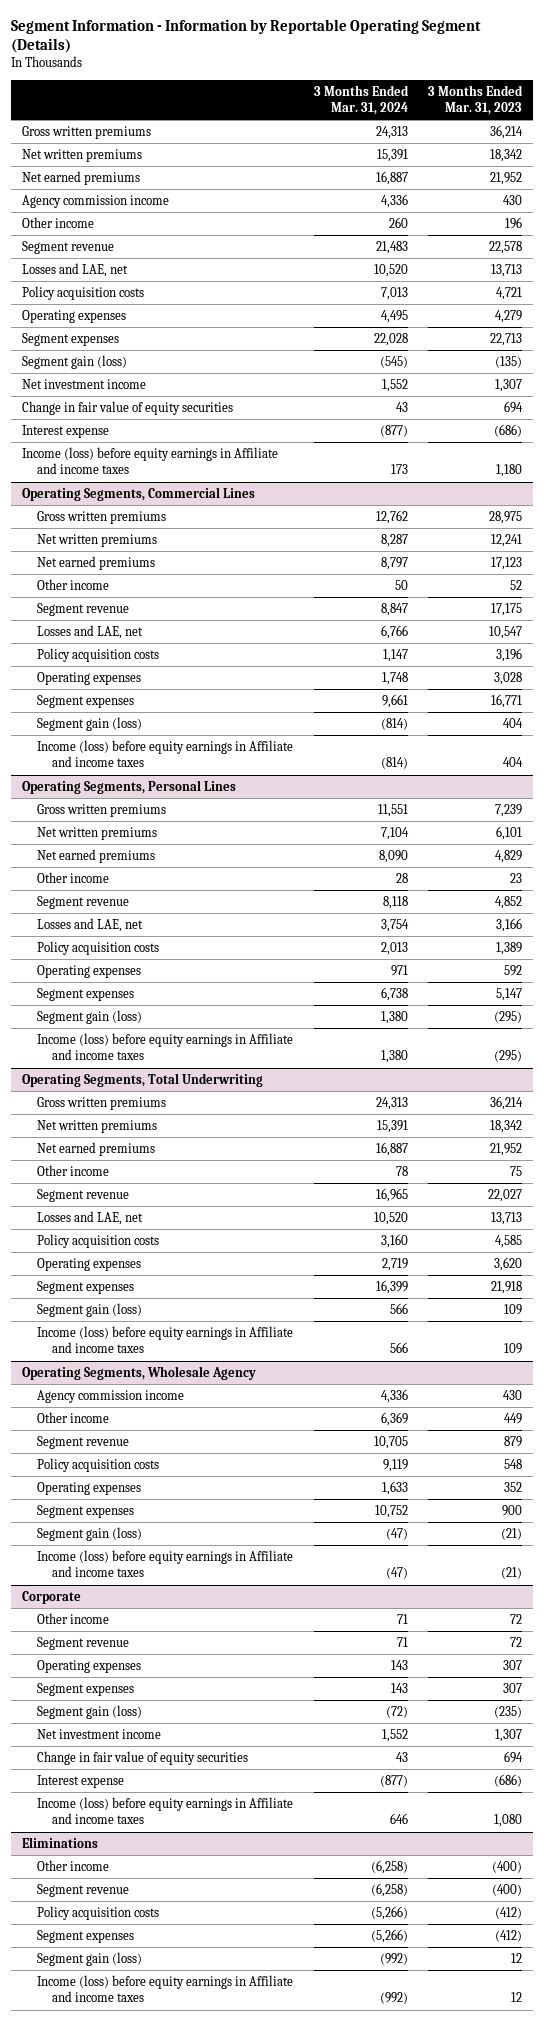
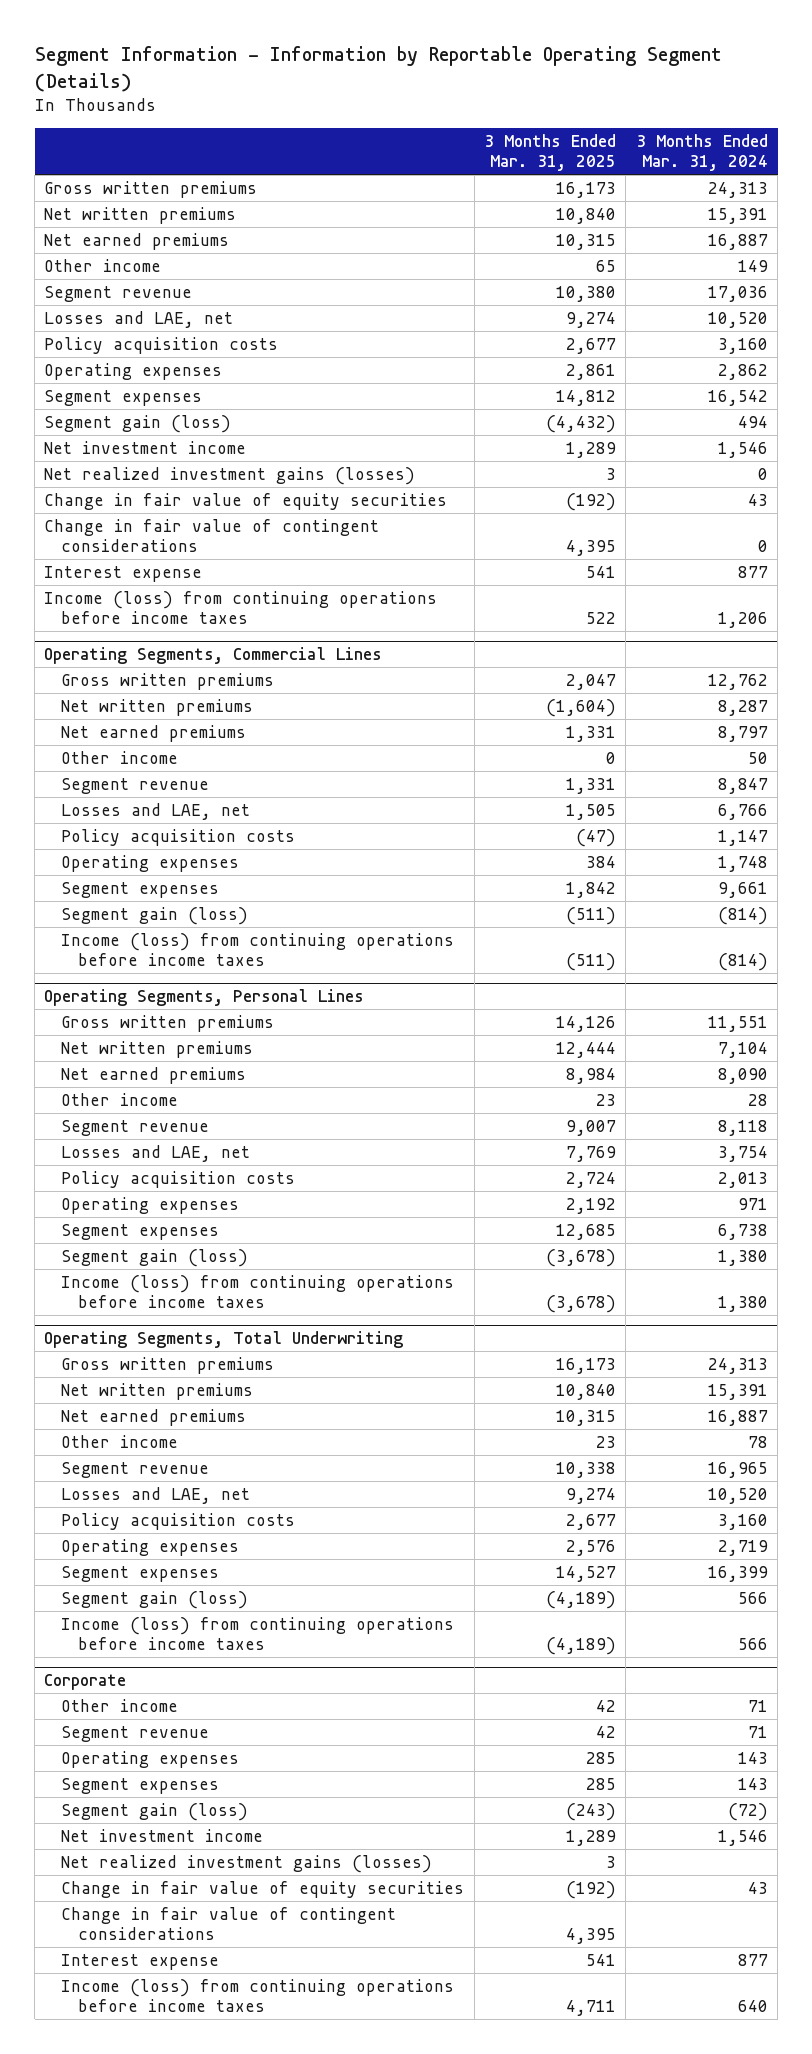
- | 3 Months Ended Mar. 31, 2024 | 3 Months Ended Mar. 31, 2023
+ | 3 Months Ended Mar. 31, 2025 | 3 Months Ended Mar. 31, 2024
- Agency commission income | 4,336 | 430
- Other income | 260 | 196
- Segment revenue | 21,483 | 22,578
+ Other income | 65 | 149
+ Segment revenue | 10,380 | 17,036
- Policy acquisition costs | 7,013 | 4,721
- Operating expenses | 4,495 | 4,279
- Segment expenses | 22,028 | 22,713
- Segment gain (loss) | (545) | (135)
- Net investment income | 1,552 | 1,307
+ Policy acquisition costs | 2,677 | 3,160
+ Operating expenses | 2,861 | 2,862
+ Segment expenses | 14,812 | 16,542
+ Segment gain (loss) | (4,432) | 494
+ Net investment income | 1,289 | 1,546
+ Net realized investment gains (losses) | 3 | 0
- Interest expense | (877) | (686)
- Income (loss) before equity earnings in Affiliate and income taxes | 173 | 1,180
+ Change in fair value of contingent considerations | 4,395 | 0
+ Interest expense | 541 | 877
+ Income (loss) from continuing operations before income taxes | 522 | 1,206
@ Operating Segments, Commercial Lines
- Income (loss) before equity earnings in Affiliate and income taxes | (814) | 404
+ Income (loss) from continuing operations before income taxes | (511) | (814)
@ Operating Segments, Personal Lines
- Income (loss) before equity earnings in Affiliate and income taxes | 1,380 | (295)
+ Income (loss) from continuing operations before income taxes | (3,678) | 1,380
@ Operating Segments, Total Underwriting
- Income (loss) before equity earnings in Affiliate and income taxes | 566 | 109
- Operating Segments, Wholesale Agency
- Agency commission income | 4,336 | 430
- Other income | 6,369 | 449
- Segment revenue | 10,705 | 879
- Policy acquisition costs | 9,119 | 548
- Operating expenses | 1,633 | 352
- Segment expenses | 10,752 | 900
- Segment gain (loss) | (47) | (21)
- Income (loss) before equity earnings in Affiliate and income taxes | (47) | (21)
@ Operating Segments, Total Underwriting
+ Income (loss) from continuing operations before income taxes | (4,189) | 566
@ Corporate
- Net investment income | 1,552 | 1,307
+ Net investment income | 1,289 | 1,546
+ Net realized investment gains (losses) | 3 |
- Interest expense | (877) | (686)
- Income (loss) before equity earnings in Affiliate and income taxes | 646 | 1,080
- Eliminations
- Other income | (6,258) | (400)
- Segment revenue | (6,258) | (400)
- Policy acquisition costs | (5,266) | (412)
- Segment expenses | (5,266) | (412)
- Segment gain (loss) | (992) | 12
- Income (loss) before equity earnings in Affiliate and income taxes | (992) | 12
@ Corporate
+ Change in fair value of contingent considerations | 4,395 |
+ Interest expense | 541 | 877
+ Income (loss) from continuing operations before income taxes | 4,711 | 640

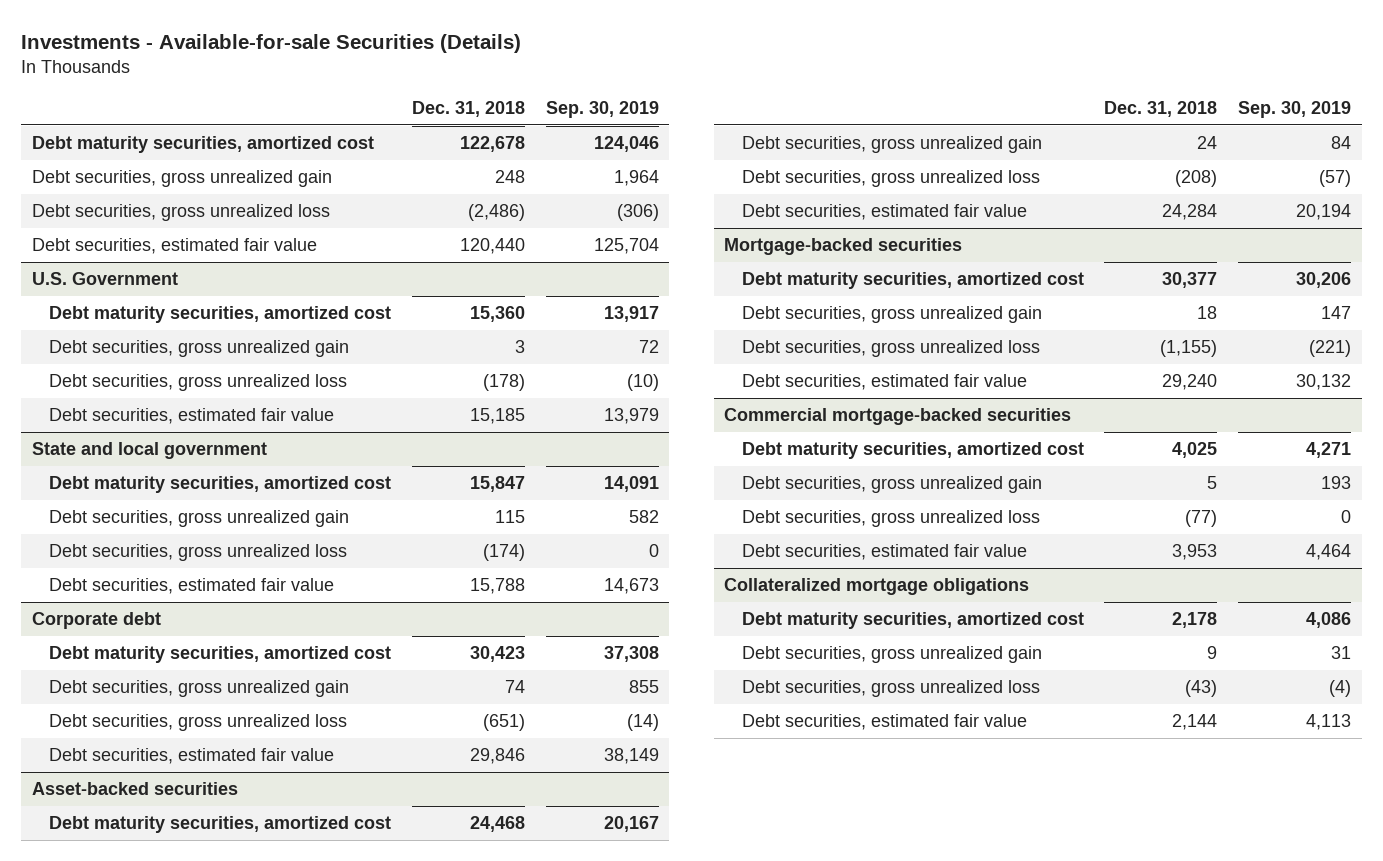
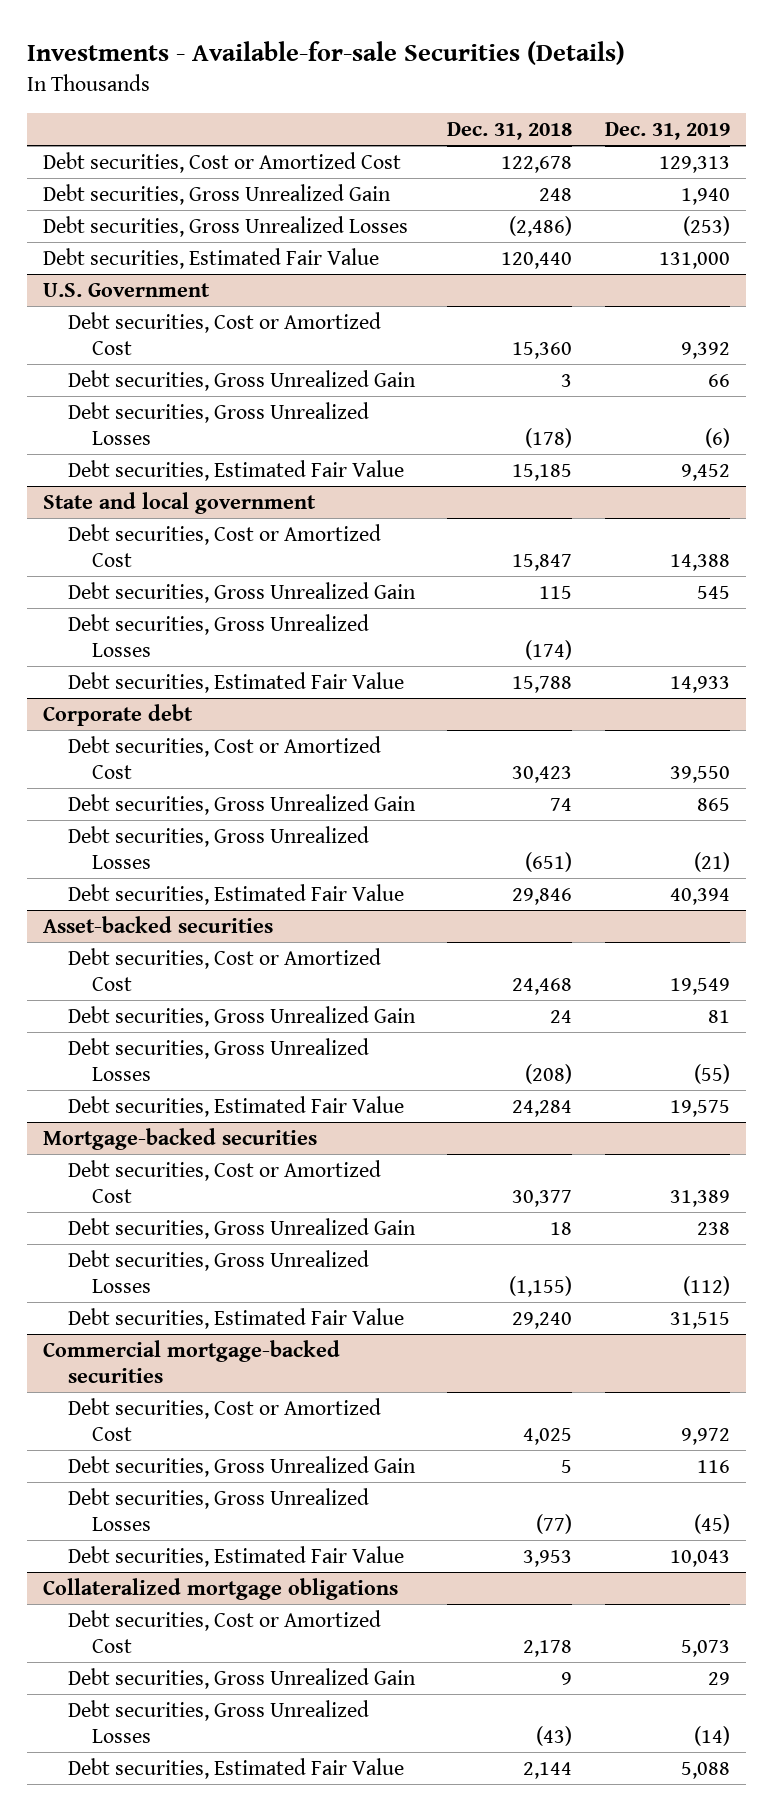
- | Dec. 31, 2018 | Sep. 30, 2019
+ | Dec. 31, 2018 | Dec. 31, 2019
- Debt maturity securities, amortized cost | 122,678 | 124,046
- Debt securities, gross unrealized gain | 248 | 1,964
- Debt securities, gross unrealized loss | (2,486) | (306)
- Debt securities, estimated fair value | 120,440 | 125,704
+ Debt securities, Cost or Amortized Cost | 122,678 | 129,313
+ Debt securities, Gross Unrealized Gain | 248 | 1,940
+ Debt securities, Gross Unrealized Losses | (2,486) | (253)
+ Debt securities, Estimated Fair Value | 120,440 | 131,000
@ U.S. Government
- Debt maturity securities, amortized cost | 15,360 | 13,917
- Debt securities, gross unrealized gain | 3 | 72
- Debt securities, gross unrealized loss | (178) | (10)
- Debt securities, estimated fair value | 15,185 | 13,979
+ Debt securities, Cost or Amortized Cost | 15,360 | 9,392
+ Debt securities, Gross Unrealized Gain | 3 | 66
+ Debt securities, Gross Unrealized Losses | (178) | (6)
+ Debt securities, Estimated Fair Value | 15,185 | 9,452
@ State and local government
- Debt maturity securities, amortized cost | 15,847 | 14,091
- Debt securities, gross unrealized gain | 115 | 582
- Debt securities, gross unrealized loss | (174) | 0
- Debt securities, estimated fair value | 15,788 | 14,673
+ Debt securities, Cost or Amortized Cost | 15,847 | 14,388
+ Debt securities, Gross Unrealized Gain | 115 | 545
+ Debt securities, Gross Unrealized Losses | (174) |
+ Debt securities, Estimated Fair Value | 15,788 | 14,933
@ Corporate debt
- Debt maturity securities, amortized cost | 30,423 | 37,308
- Debt securities, gross unrealized gain | 74 | 855
- Debt securities, gross unrealized loss | (651) | (14)
- Debt securities, estimated fair value | 29,846 | 38,149
+ Debt securities, Cost or Amortized Cost | 30,423 | 39,550
+ Debt securities, Gross Unrealized Gain | 74 | 865
+ Debt securities, Gross Unrealized Losses | (651) | (21)
+ Debt securities, Estimated Fair Value | 29,846 | 40,394
@ Asset-backed securities
- Debt maturity securities, amortized cost | 24,468 | 20,167
- Debt securities, gross unrealized gain | 24 | 84
- Debt securities, gross unrealized loss | (208) | (57)
- Debt securities, estimated fair value | 24,284 | 20,194
+ Debt securities, Cost or Amortized Cost | 24,468 | 19,549
+ Debt securities, Gross Unrealized Gain | 24 | 81
+ Debt securities, Gross Unrealized Losses | (208) | (55)
+ Debt securities, Estimated Fair Value | 24,284 | 19,575
@ Mortgage-backed securities
- Debt maturity securities, amortized cost | 30,377 | 30,206
- Debt securities, gross unrealized gain | 18 | 147
- Debt securities, gross unrealized loss | (1,155) | (221)
- Debt securities, estimated fair value | 29,240 | 30,132
+ Debt securities, Cost or Amortized Cost | 30,377 | 31,389
+ Debt securities, Gross Unrealized Gain | 18 | 238
+ Debt securities, Gross Unrealized Losses | (1,155) | (112)
+ Debt securities, Estimated Fair Value | 29,240 | 31,515
@ Commercial mortgage-backed securities
- Debt maturity securities, amortized cost | 4,025 | 4,271
- Debt securities, gross unrealized gain | 5 | 193
- Debt securities, gross unrealized loss | (77) | 0
- Debt securities, estimated fair value | 3,953 | 4,464
+ Debt securities, Cost or Amortized Cost | 4,025 | 9,972
+ Debt securities, Gross Unrealized Gain | 5 | 116
+ Debt securities, Gross Unrealized Losses | (77) | (45)
+ Debt securities, Estimated Fair Value | 3,953 | 10,043
@ Collateralized mortgage obligations
- Debt maturity securities, amortized cost | 2,178 | 4,086
- Debt securities, gross unrealized gain | 9 | 31
- Debt securities, gross unrealized loss | (43) | (4)
- Debt securities, estimated fair value | 2,144 | 4,113
+ Debt securities, Cost or Amortized Cost | 2,178 | 5,073
+ Debt securities, Gross Unrealized Gain | 9 | 29
+ Debt securities, Gross Unrealized Losses | (43) | (14)
+ Debt securities, Estimated Fair Value | 2,144 | 5,088

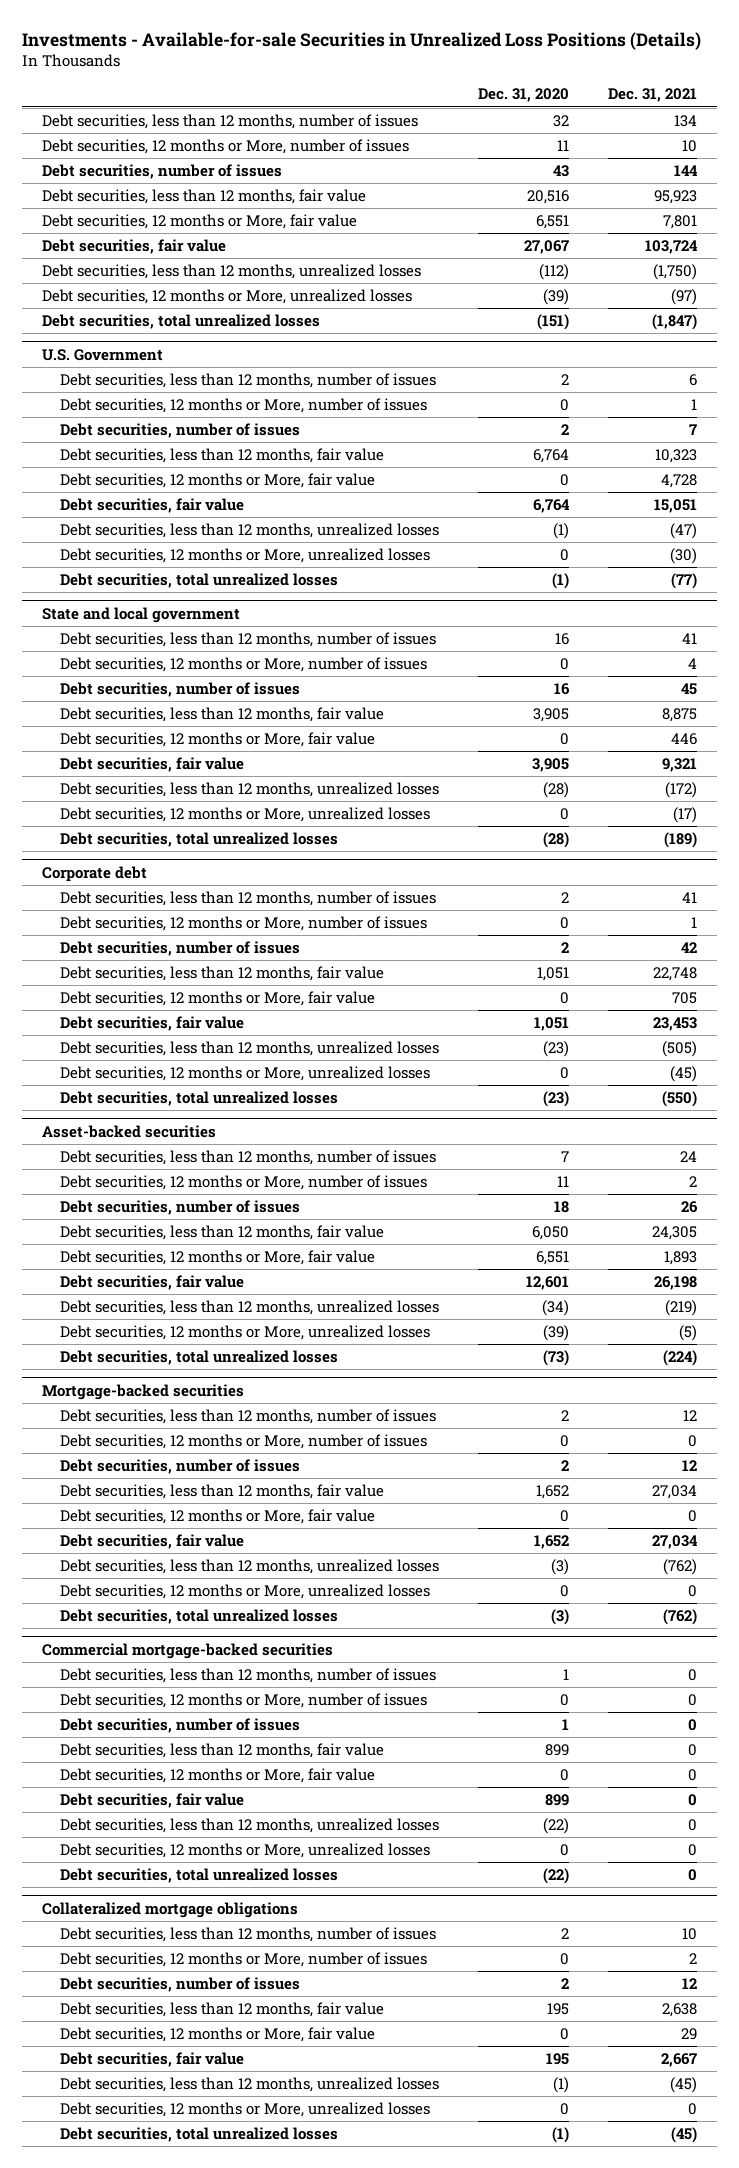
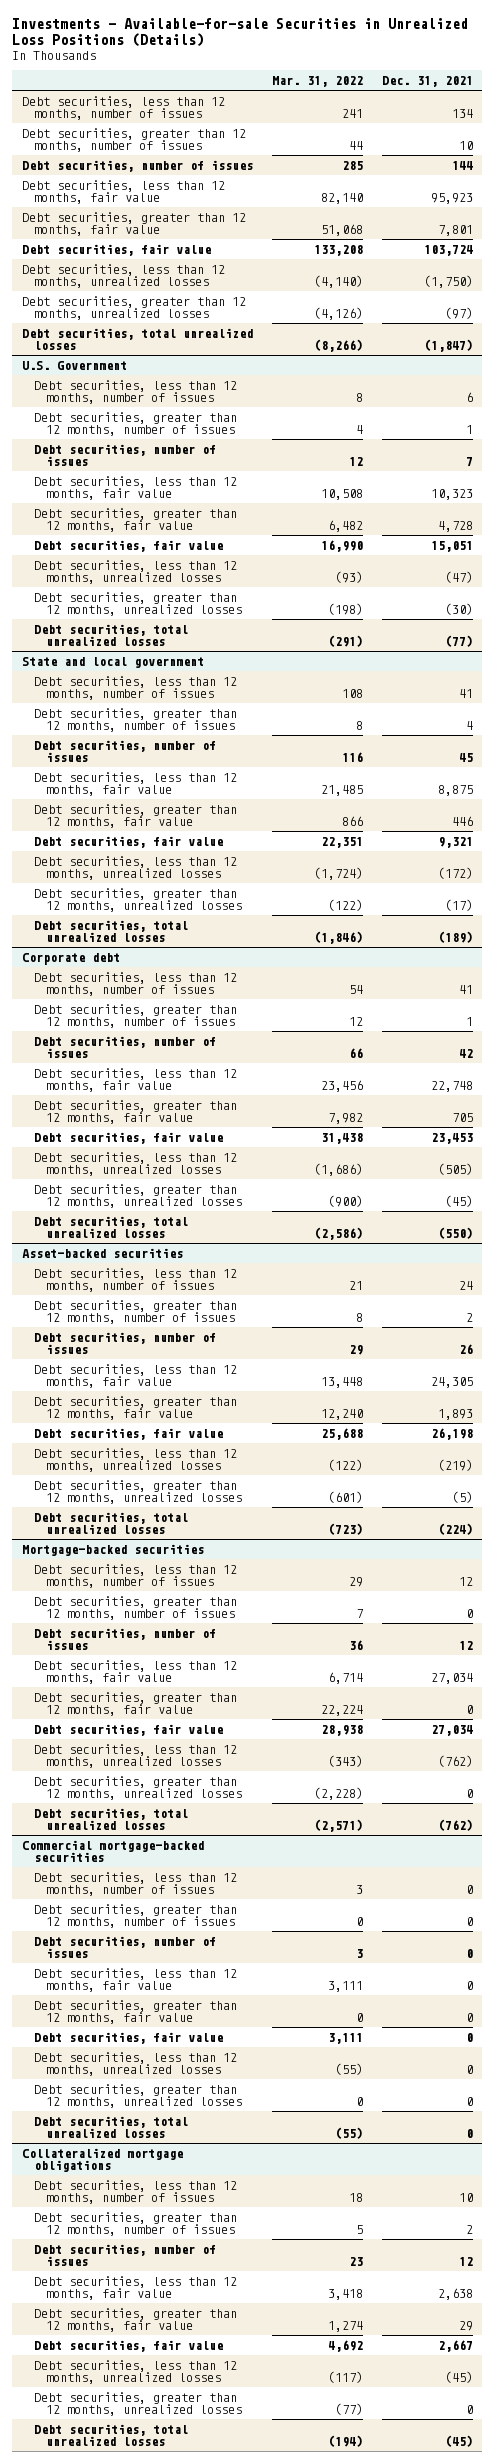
- | Dec. 31, 2020 | Dec. 31, 2021
+ | Mar. 31, 2022 | Dec. 31, 2021
- Debt securities, 12 months or More, number of issues | 11 | 10
+ Debt securities, greater than 12 months, number of issues | 44 | 10
- Debt securities, 12 months or More, fair value | 6,551 | 7,801
+ Debt securities, greater than 12 months, fair value | 51,068 | 7,801
- Debt securities, 12 months or More, unrealized losses | (39) | (97)
+ Debt securities, greater than 12 months, unrealized losses | (4,126) | (97)
@ U.S. Government
- Debt securities, 12 months or More, number of issues | 0 | 1
+ Debt securities, greater than 12 months, number of issues | 4 | 1
- Debt securities, 12 months or More, fair value | 0 | 4,728
+ Debt securities, greater than 12 months, fair value | 6,482 | 4,728
- Debt securities, 12 months or More, unrealized losses | 0 | (30)
+ Debt securities, greater than 12 months, unrealized losses | (198) | (30)
@ State and local government
- Debt securities, 12 months or More, number of issues | 0 | 4
+ Debt securities, greater than 12 months, number of issues | 8 | 4
- Debt securities, 12 months or More, fair value | 0 | 446
+ Debt securities, greater than 12 months, fair value | 866 | 446
- Debt securities, 12 months or More, unrealized losses | 0 | (17)
+ Debt securities, greater than 12 months, unrealized losses | (122) | (17)
@ Corporate debt
- Debt securities, 12 months or More, number of issues | 0 | 1
+ Debt securities, greater than 12 months, number of issues | 12 | 1
- Debt securities, 12 months or More, fair value | 0 | 705
+ Debt securities, greater than 12 months, fair value | 7,982 | 705
- Debt securities, 12 months or More, unrealized losses | 0 | (45)
+ Debt securities, greater than 12 months, unrealized losses | (900) | (45)
@ Asset-backed securities
- Debt securities, 12 months or More, number of issues | 11 | 2
+ Debt securities, greater than 12 months, number of issues | 8 | 2
- Debt securities, 12 months or More, fair value | 6,551 | 1,893
+ Debt securities, greater than 12 months, fair value | 12,240 | 1,893
- Debt securities, 12 months or More, unrealized losses | (39) | (5)
+ Debt securities, greater than 12 months, unrealized losses | (601) | (5)
@ Mortgage-backed securities
- Debt securities, 12 months or More, number of issues | 0 | 0
+ Debt securities, greater than 12 months, number of issues | 7 | 0
- Debt securities, 12 months or More, fair value | 0 | 0
+ Debt securities, greater than 12 months, fair value | 22,224 | 0
- Debt securities, 12 months or More, unrealized losses | 0 | 0
+ Debt securities, greater than 12 months, unrealized losses | (2,228) | 0
@ Commercial mortgage-backed securities
- Debt securities, 12 months or More, number of issues | 0 | 0
+ Debt securities, greater than 12 months, number of issues | 0 | 0
- Debt securities, 12 months or More, fair value | 0 | 0
+ Debt securities, greater than 12 months, fair value | 0 | 0
- Debt securities, 12 months or More, unrealized losses | 0 | 0
+ Debt securities, greater than 12 months, unrealized losses | 0 | 0
@ Collateralized mortgage obligations
- Debt securities, 12 months or More, number of issues | 0 | 2
+ Debt securities, greater than 12 months, number of issues | 5 | 2
- Debt securities, 12 months or More, fair value | 0 | 29
+ Debt securities, greater than 12 months, fair value | 1,274 | 29
- Debt securities, 12 months or More, unrealized losses | 0 | 0
+ Debt securities, greater than 12 months, unrealized losses | (77) | 0

